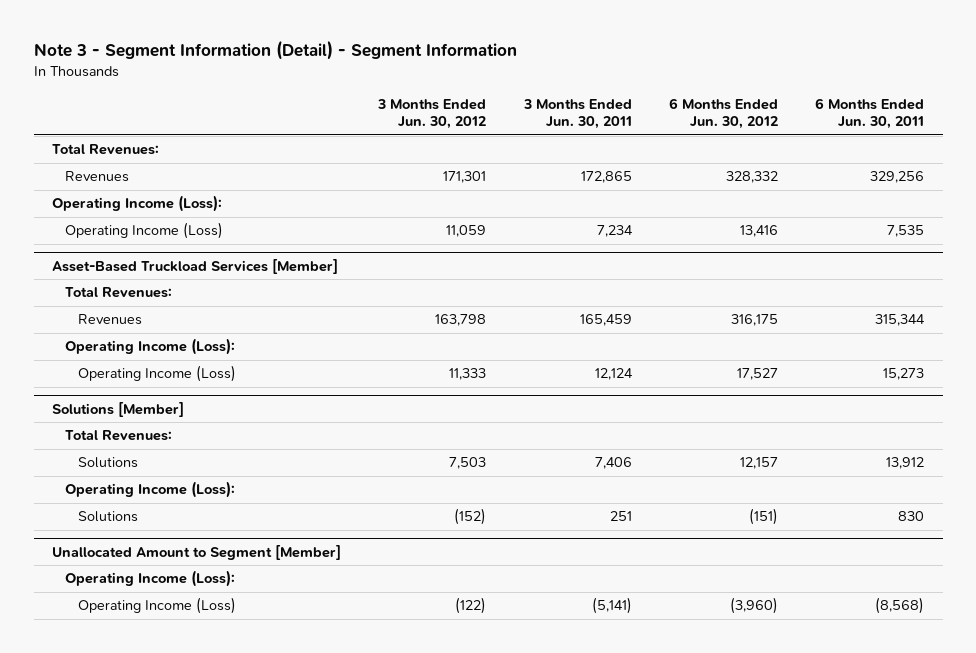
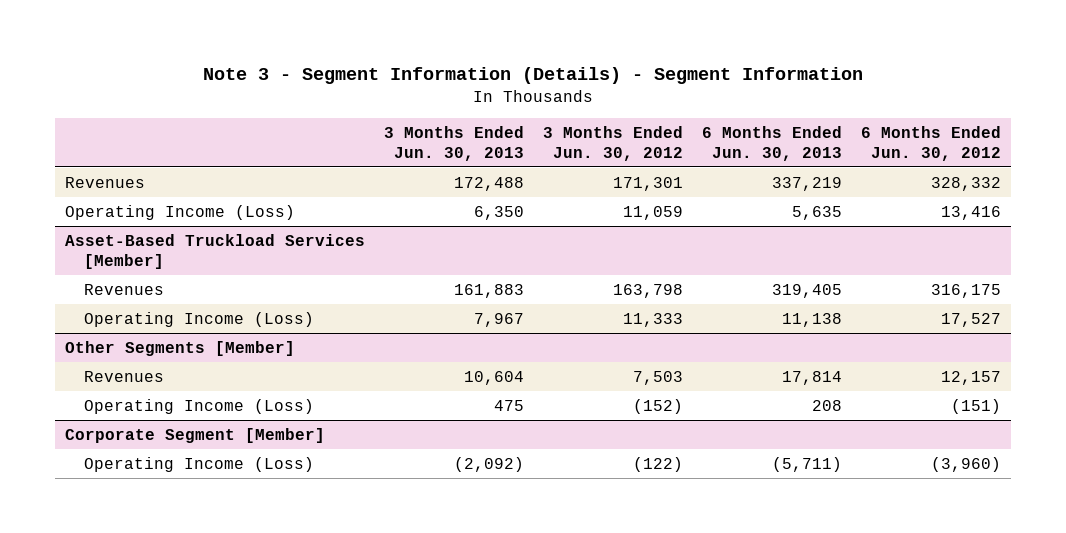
- Note 3 - Segment Information (Detail) - Segment Information
+ Note 3 - Segment Information (Details) - Segment Information
- | 3 Months Ended Jun. 30, 2012 | 3 Months Ended Jun. 30, 2011 | 6 Months Ended Jun. 30, 2012 | 6 Months Ended Jun. 30, 2011
+ | 3 Months Ended Jun. 30, 2013 | 3 Months Ended Jun. 30, 2012 | 6 Months Ended Jun. 30, 2013 | 6 Months Ended Jun. 30, 2012
- Total Revenues:
- Operating Income (Loss):
@ Asset-Based Truckload Services [Member]
- Total Revenues:
- Operating Income (Loss):
- Solutions [Member]
- Total Revenues:
- Solutions | 7,503 | 7,406 | 12,157 | 13,912
- Operating Income (Loss):
- Solutions | (152) | 251 | (151) | 830
- Unallocated Amount to Segment [Member]
- Operating Income (Loss):
+ Other Segments [Member]
+ Revenues | 10,604 | 7,503 | 17,814 | 12,157
+ Operating Income (Loss) | 475 | (152) | 208 | (151)
+ Corporate Segment [Member]

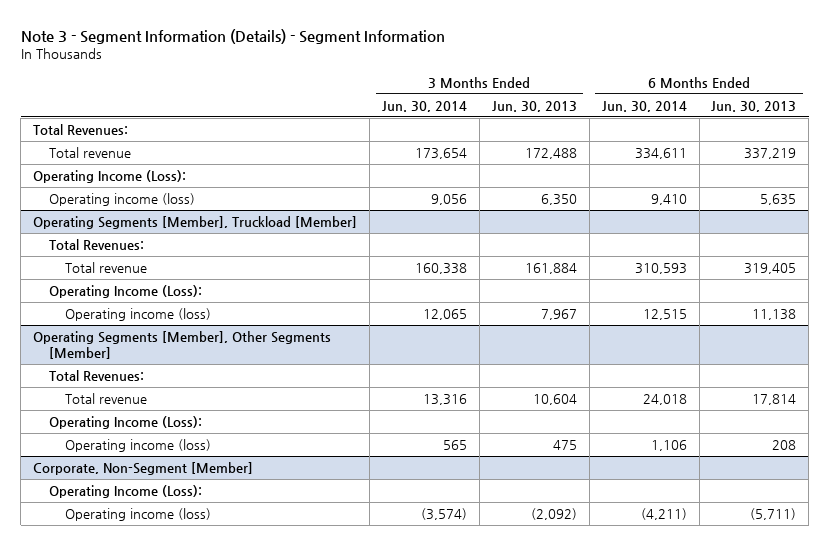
- | 3 Months Ended Jun. 30, 2013 | 3 Months Ended Jun. 30, 2012 | 6 Months Ended Jun. 30, 2013 | 6 Months Ended Jun. 30, 2012
+ | 3 Months Ended Jun. 30, 2014 | 3 Months Ended Jun. 30, 2013 | 6 Months Ended Jun. 30, 2014 | 6 Months Ended Jun. 30, 2013
- Revenues | 172,488 | 171,301 | 337,219 | 328,332
- Operating Income (Loss) | 6,350 | 11,059 | 5,635 | 13,416
- Asset-Based Truckload Services [Member]
- Revenues | 161,883 | 163,798 | 319,405 | 316,175
- Operating Income (Loss) | 7,967 | 11,333 | 11,138 | 17,527
- Other Segments [Member]
- Revenues | 10,604 | 7,503 | 17,814 | 12,157
- Operating Income (Loss) | 475 | (152) | 208 | (151)
- Corporate Segment [Member]
- Operating Income (Loss) | (2,092) | (122) | (5,711) | (3,960)
+ Total Revenues:
+ Total revenue | 173,654 | 172,488 | 334,611 | 337,219
+ Operating Income (Loss):
+ Operating income (loss) | 9,056 | 6,350 | 9,410 | 5,635
+ Operating Segments [Member], Truckload [Member]
+ Total Revenues:
+ Total revenue | 160,338 | 161,884 | 310,593 | 319,405
+ Operating Income (Loss):
+ Operating income (loss) | 12,065 | 7,967 | 12,515 | 11,138
+ Operating Segments [Member], Other Segments [Member]
+ Total Revenues:
+ Total revenue | 13,316 | 10,604 | 24,018 | 17,814
+ Operating Income (Loss):
+ Operating income (loss) | 565 | 475 | 1,106 | 208
+ Corporate, Non-Segment [Member]
+ Operating Income (Loss):
+ Operating income (loss) | (3,574) | (2,092) | (4,211) | (5,711)

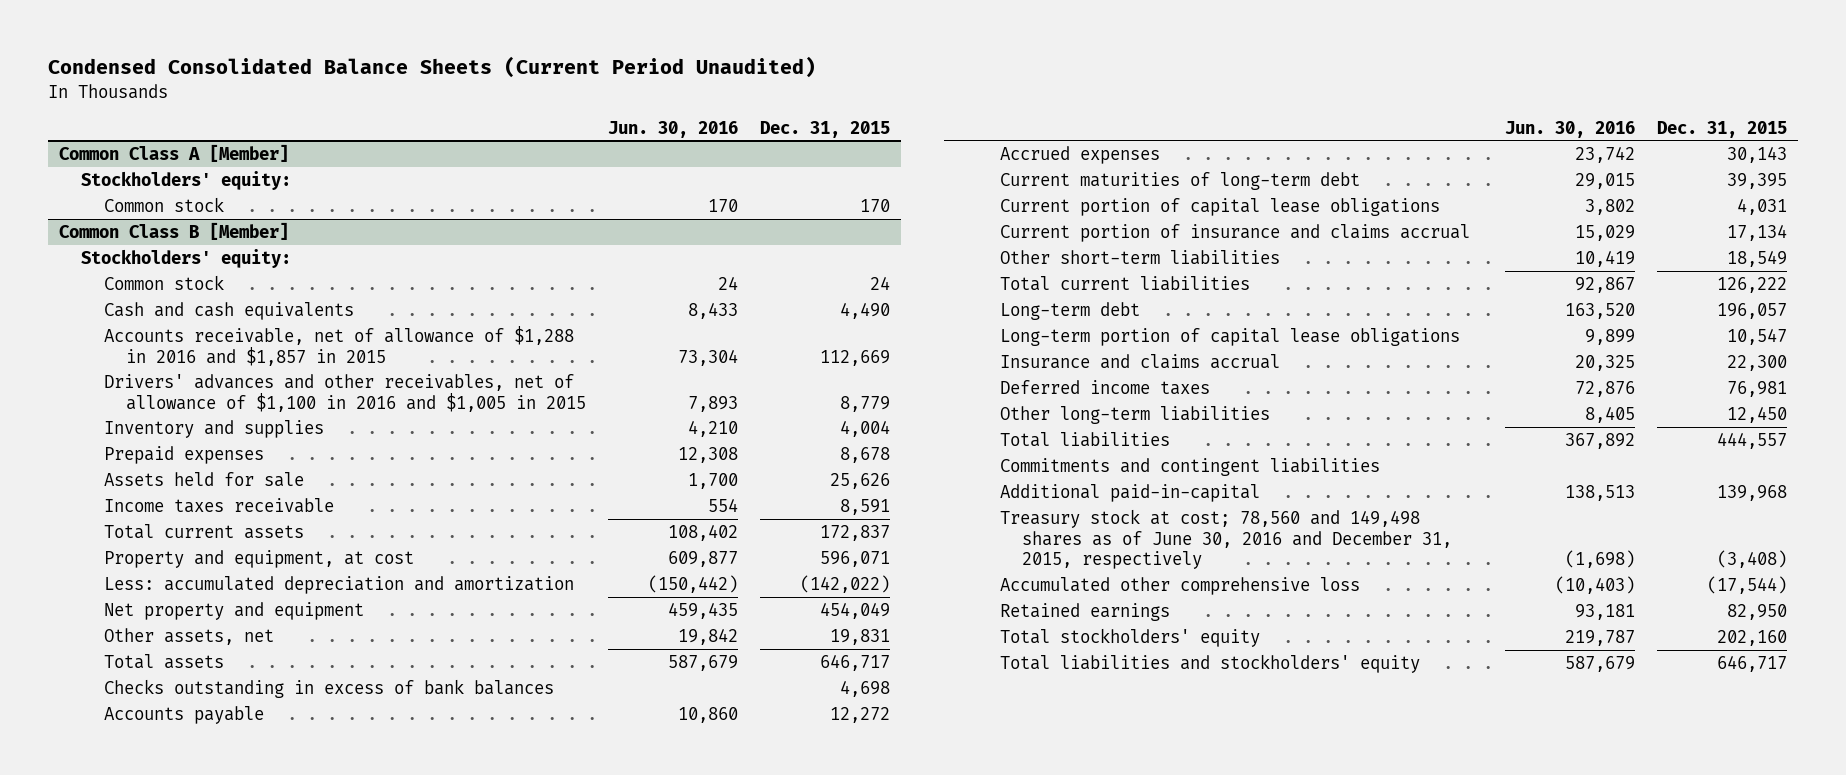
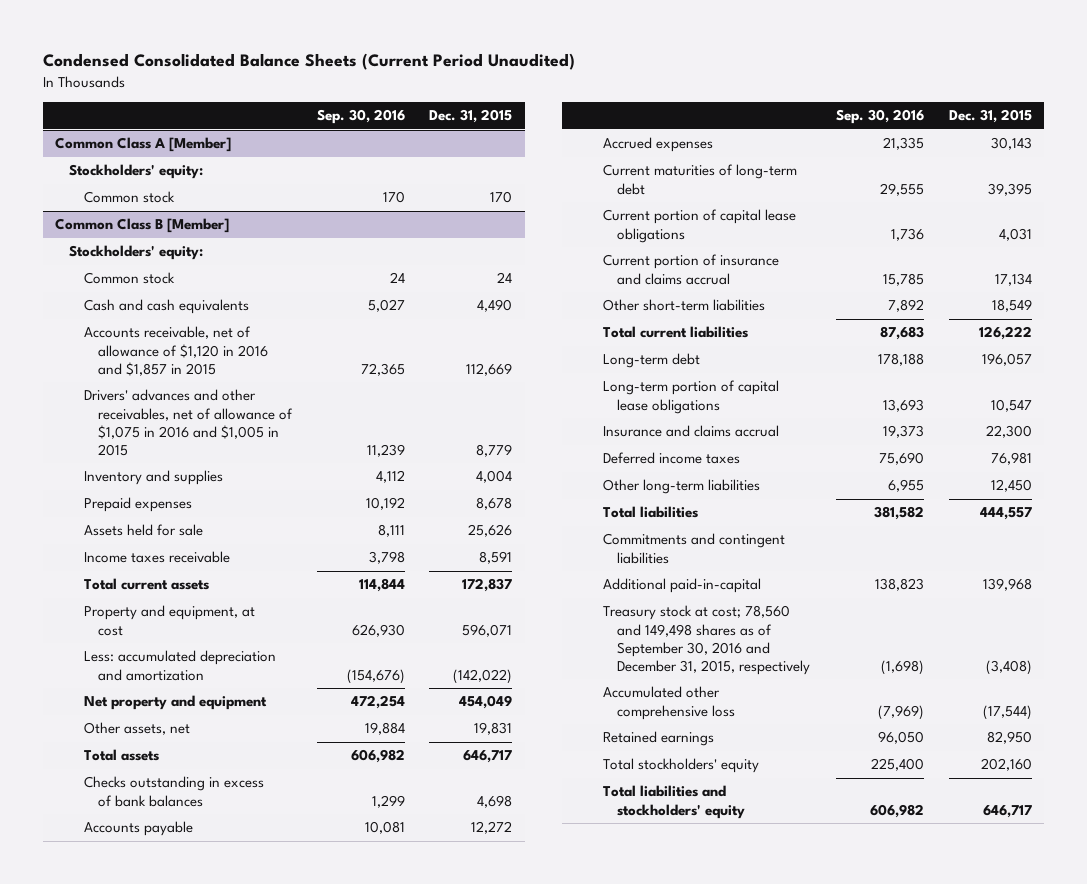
- | Jun. 30, 2016 | Dec. 31, 2015
+ | Sep. 30, 2016 | Dec. 31, 2015
@ Common Class B [Member]
- Accounts receivable, net of allowance of $1,288 in 2016 and $1,857 in 2015 | 73,304 | 112,669
- Drivers' advances and other receivables, net of allowance of $1,100 in 2016 and $1,005 in 2015 | 7,893 | 8,779
+ Accounts receivable, net of allowance of $1,120 in 2016 and $1,857 in 2015 | 72,365 | 112,669
+ Drivers' advances and other receivables, net of allowance of $1,075 in 2016 and $1,005 in 2015 | 11,239 | 8,779
- Treasury stock at cost; 78,560 and 149,498 shares as of June 30, 2016 and December 31, 2015, respectively | (1,698) | (3,408)
+ Treasury stock at cost; 78,560 and 149,498 shares as of September 30, 2016 and December 31, 2015, respectively | (1,698) | (3,408)

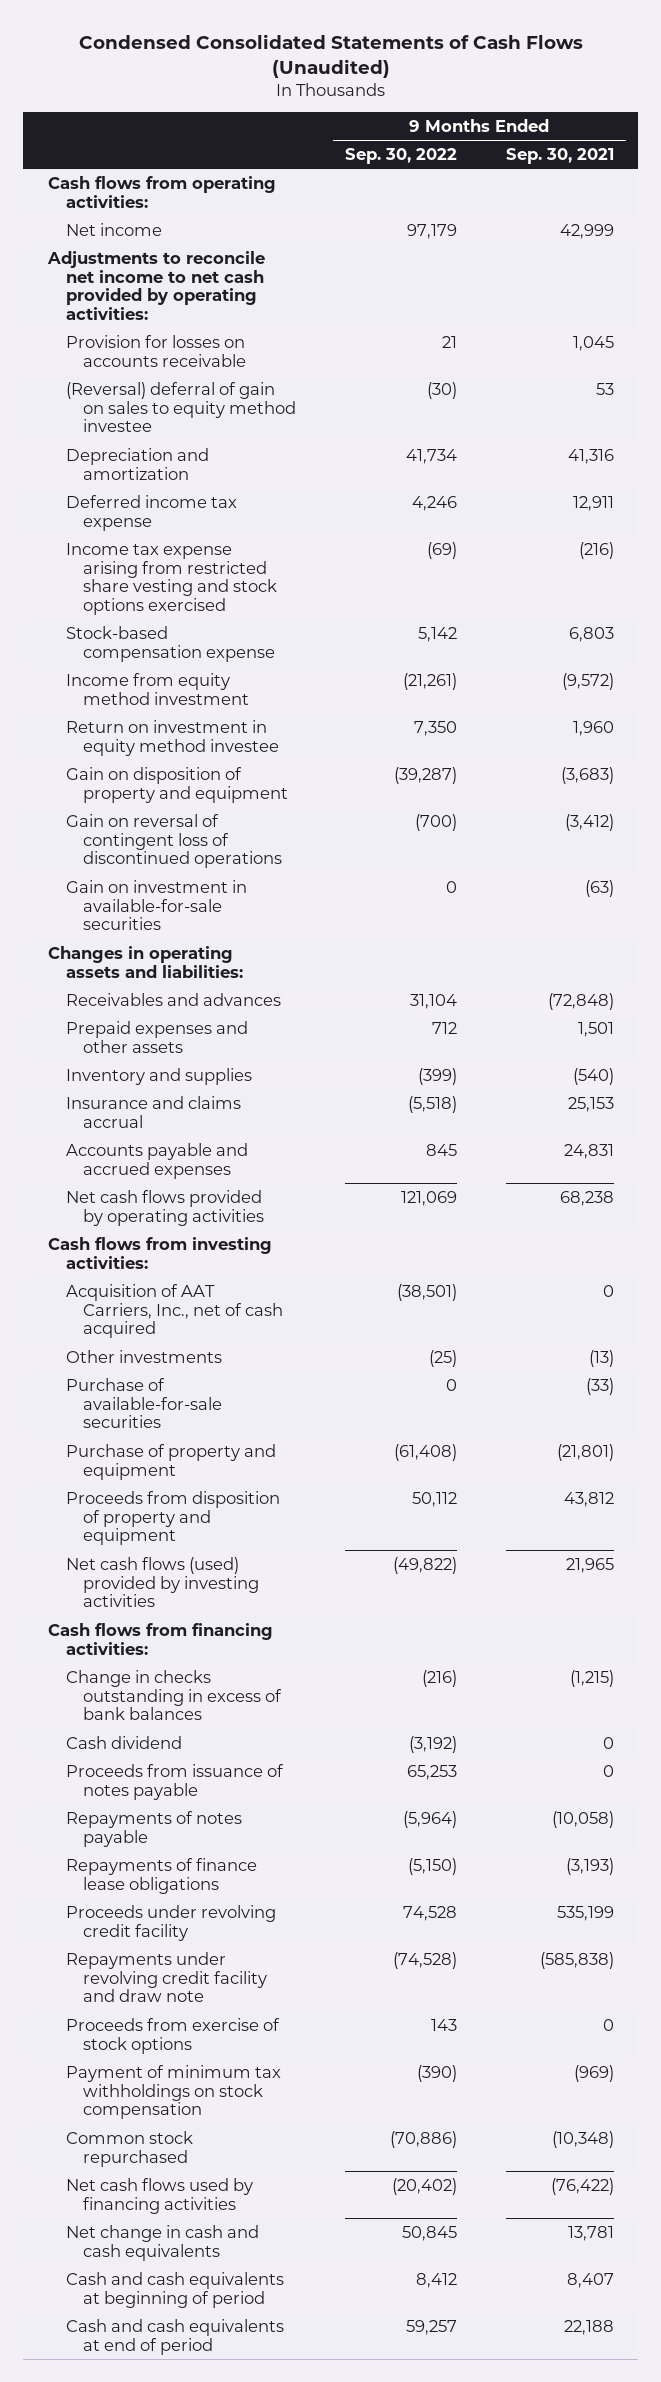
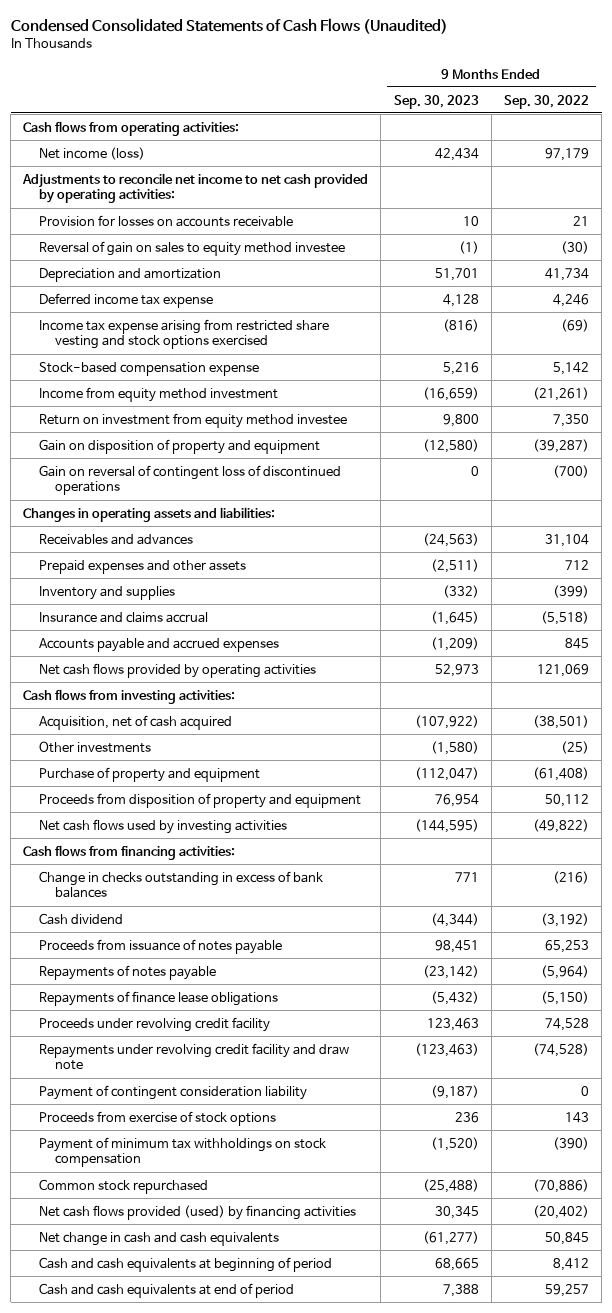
- | 9 Months Ended Sep. 30, 2022 | 9 Months Ended Sep. 30, 2021
+ | 9 Months Ended Sep. 30, 2023 | 9 Months Ended Sep. 30, 2022
- Net income | 97,179 | 42,999
+ Net income (loss) | 42,434 | 97,179
- (Reversal) deferral of gain on sales to equity method investee | (30) | 53
+ Reversal of gain on sales to equity method investee | (1) | (30)
- Return on investment in equity method investee | 7,350 | 1,960
+ Return on investment from equity method investee | 9,800 | 7,350
- Gain on investment in available-for-sale securities | 0 | (63)
- Acquisition of AAT Carriers, Inc., net of cash acquired | (38,501) | 0
+ Acquisition, net of cash acquired | (107,922) | (38,501)
- Purchase of available-for-sale securities | 0 | (33)
- Net cash flows (used) provided by investing activities | (49,822) | 21,965
+ Net cash flows used by investing activities | (144,595) | (49,822)
+ Payment of contingent consideration liability | (9,187) | 0
- Net cash flows used by financing activities | (20,402) | (76,422)
+ Net cash flows provided (used) by financing activities | 30,345 | (20,402)

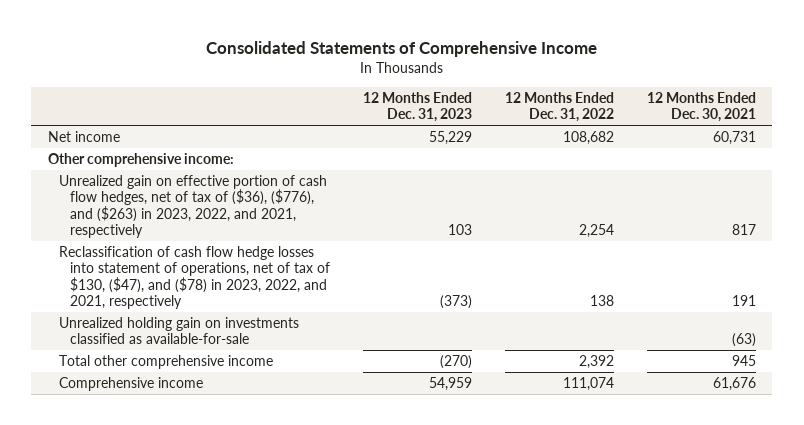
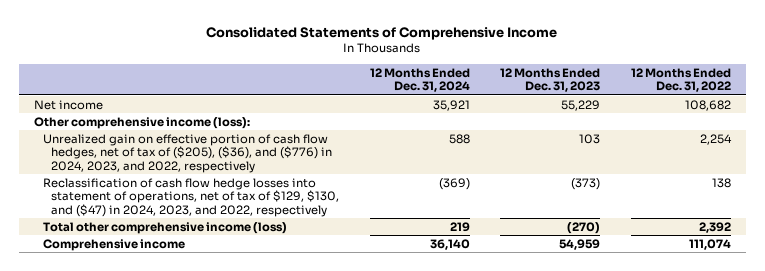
- | 12 Months Ended Dec. 31, 2023 | 12 Months Ended Dec. 31, 2022 | 12 Months Ended Dec. 30, 2021
+ | 12 Months Ended Dec. 31, 2024 | 12 Months Ended Dec. 31, 2023 | 12 Months Ended Dec. 31, 2022
- Other comprehensive income:
- Unrealized gain on effective portion of cash flow hedges, net of tax of ($36), ($776), and ($263) in 2023, 2022, and 2021, respectively | 103 | 2,254 | 817
- Reclassification of cash flow hedge losses into statement of operations, net of tax of $130, ($47), and ($78) in 2023, 2022, and 2021, respectively | (373) | 138 | 191
- Unrealized holding gain on investments classified as available-for-sale | | | (63)
- Total other comprehensive income | (270) | 2,392 | 945
+ Other comprehensive income (loss):
+ Unrealized gain on effective portion of cash flow hedges, net of tax of ($205), ($36), and ($776) in 2024, 2023, and 2022, respectively | 588 | 103 | 2,254
+ Reclassification of cash flow hedge losses into statement of operations, net of tax of $129, $130, and ($47) in 2024, 2023, and 2022, respectively | (369) | (373) | 138
+ Total other comprehensive income (loss) | 219 | (270) | 2,392

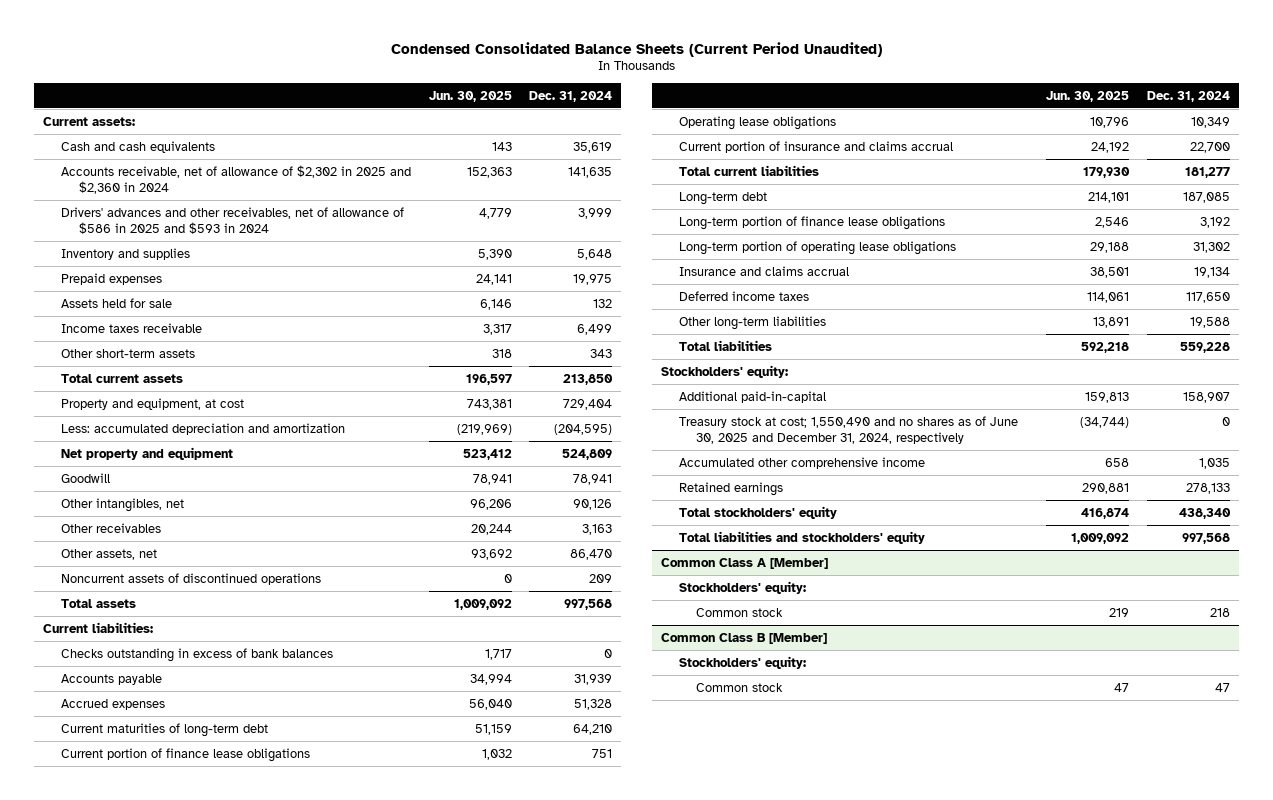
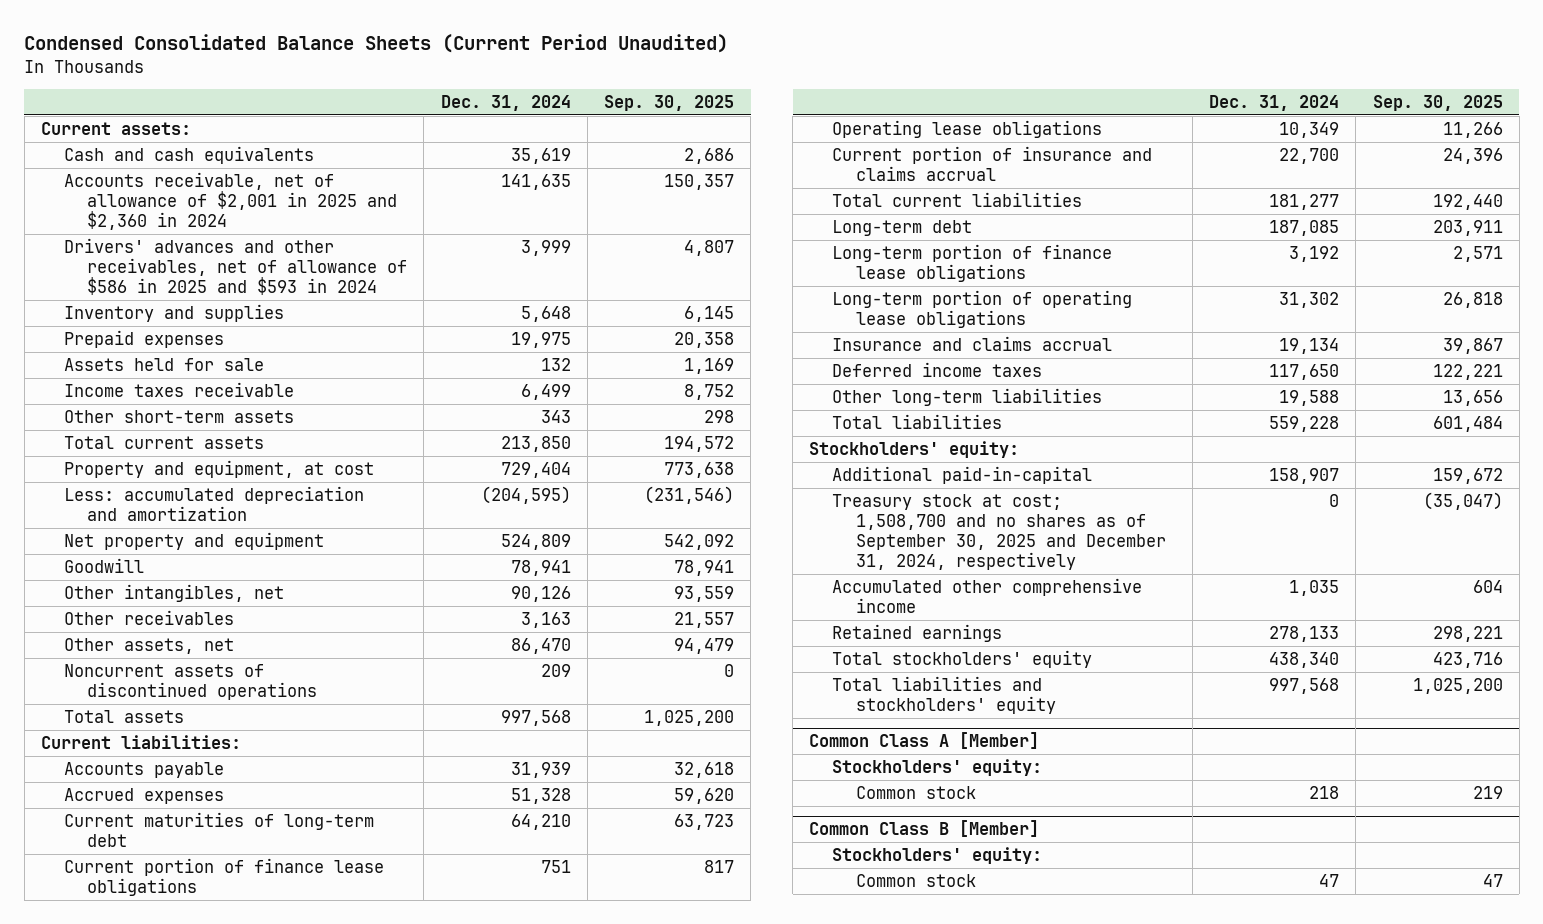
- | Jun. 30, 2025 | Dec. 31, 2024
+ | Dec. 31, 2024 | Sep. 30, 2025
- Accounts receivable, net of allowance of $2,302 in 2025 and $2,360 in 2024 | 152,363 | 141,635
+ Accounts receivable, net of allowance of $2,001 in 2025 and $2,360 in 2024 | 141,635 | 150,357
- Checks outstanding in excess of bank balances | 1,717 | 0
- Treasury stock at cost; 1,550,490 and no shares as of June 30, 2025 and December 31, 2024, respectively | (34,744) | 0
+ Treasury stock at cost; 1,508,700 and no shares as of September 30, 2025 and December 31, 2024, respectively | 0 | (35,047)

